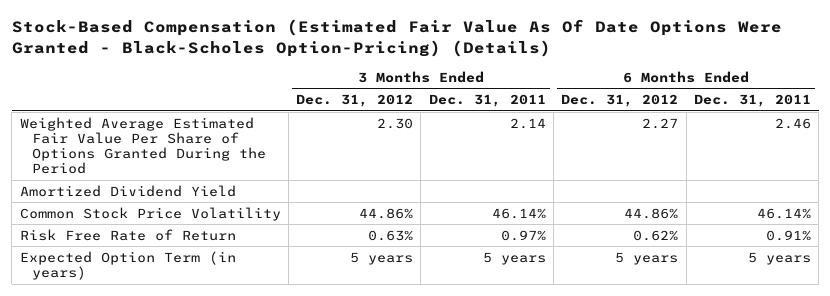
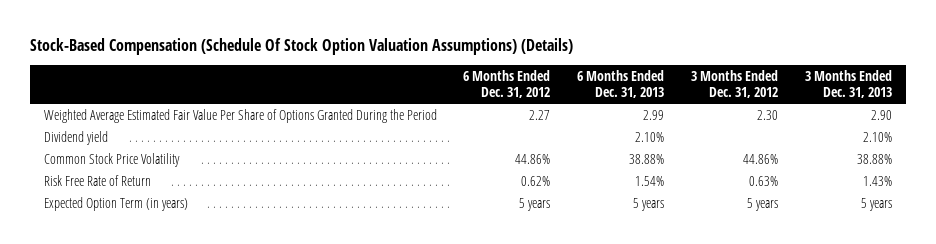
- Stock-Based Compensation (Estimated Fair Value As Of Date Options Were Granted - Black-Scholes Option-Pricing) (Details)
+ Stock-Based Compensation (Schedule Of Stock Option Valuation Assumptions) (Details)
- | 3 Months Ended Dec. 31, 2012 | 3 Months Ended Dec. 31, 2011 | 6 Months Ended Dec. 31, 2012 | 6 Months Ended Dec. 31, 2011
+ | 6 Months Ended Dec. 31, 2012 | 6 Months Ended Dec. 31, 2013 | 3 Months Ended Dec. 31, 2012 | 3 Months Ended Dec. 31, 2013
- Amortized Dividend Yield
+ Dividend yield | | 2.10% | | 2.10%

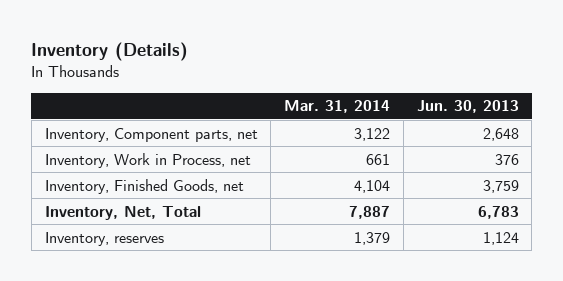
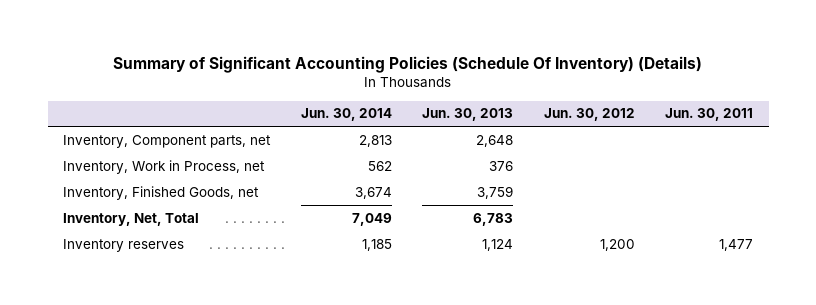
- Inventory (Details)
+ Summary of Significant Accounting Policies (Schedule Of Inventory) (Details)
- | Mar. 31, 2014 | Jun. 30, 2013
+ | Jun. 30, 2014 | Jun. 30, 2013 | Jun. 30, 2012 | Jun. 30, 2011
- Inventory, reserves | 1,379 | 1,124
+ Inventory reserves | 1,185 | 1,124 | 1,200 | 1,477

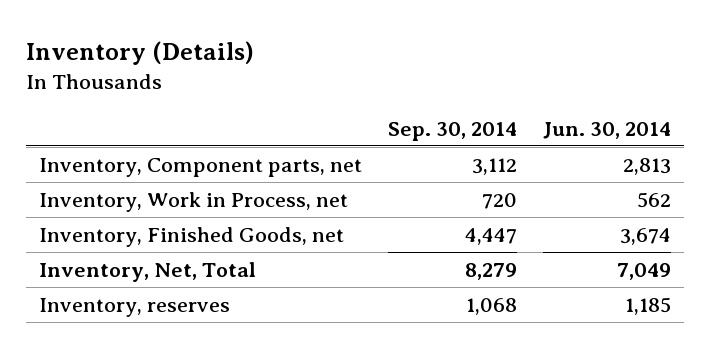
- Summary of Significant Accounting Policies (Schedule Of Inventory) (Details)
+ Inventory (Details)
- | Jun. 30, 2014 | Jun. 30, 2013 | Jun. 30, 2012 | Jun. 30, 2011
+ | Sep. 30, 2014 | Jun. 30, 2014
- Inventory reserves | 1,185 | 1,124 | 1,200 | 1,477
+ Inventory, reserves | 1,068 | 1,185

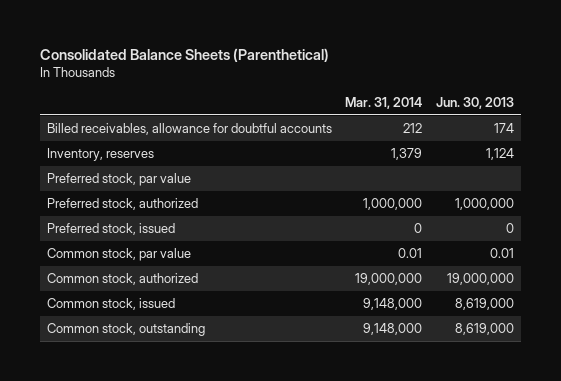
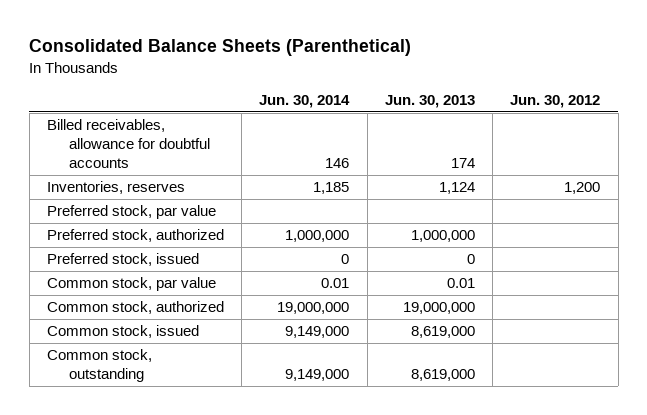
- | Mar. 31, 2014 | Jun. 30, 2013
+ | Jun. 30, 2014 | Jun. 30, 2013 | Jun. 30, 2012
- Inventory, reserves | 1,379 | 1,124
+ Inventories, reserves | 1,185 | 1,124 | 1,200

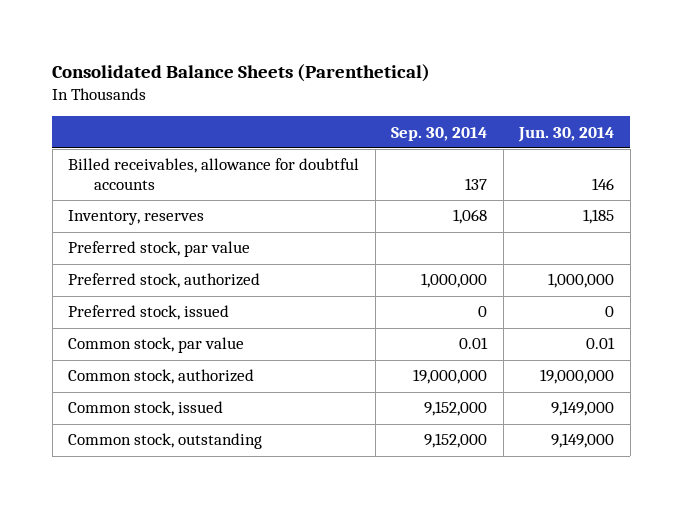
- | Jun. 30, 2014 | Jun. 30, 2013 | Jun. 30, 2012
+ | Sep. 30, 2014 | Jun. 30, 2014
- Inventories, reserves | 1,185 | 1,124 | 1,200
+ Inventory, reserves | 1,068 | 1,185

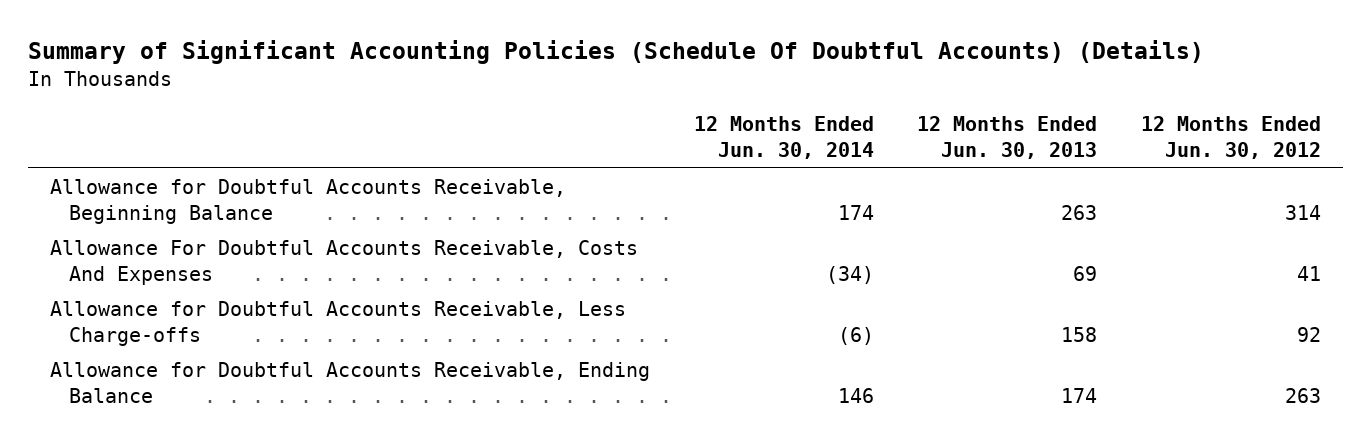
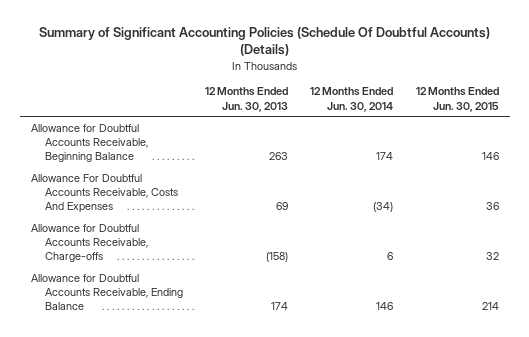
- | 12 Months Ended Jun. 30, 2014 | 12 Months Ended Jun. 30, 2013 | 12 Months Ended Jun. 30, 2012
+ | 12 Months Ended Jun. 30, 2013 | 12 Months Ended Jun. 30, 2014 | 12 Months Ended Jun. 30, 2015
- Allowance for Doubtful Accounts Receivable, Less Charge-offs | (6) | 158 | 92
+ Allowance for Doubtful Accounts Receivable, Charge-offs | (158) | 6 | 32

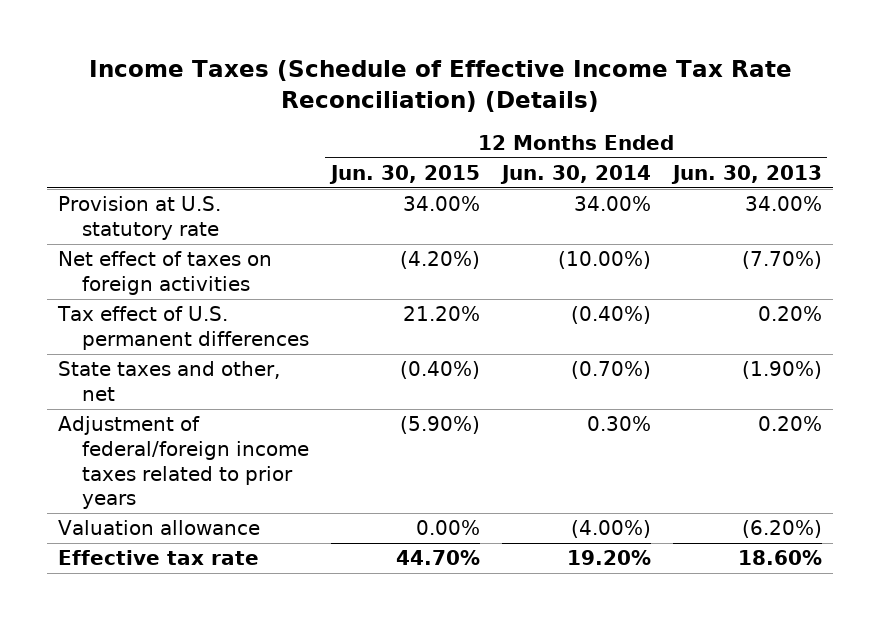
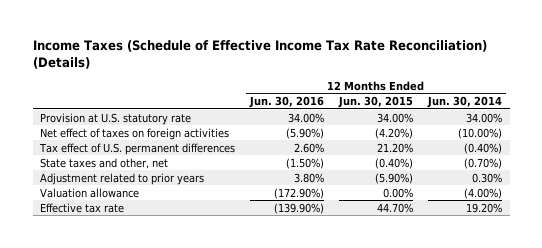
- | 12 Months Ended Jun. 30, 2015 | 12 Months Ended Jun. 30, 2014 | 12 Months Ended Jun. 30, 2013
+ | 12 Months Ended Jun. 30, 2016 | 12 Months Ended Jun. 30, 2015 | 12 Months Ended Jun. 30, 2014
- Adjustment of federal/foreign income taxes related to prior years | (5.90%) | 0.30% | 0.20%
+ Adjustment related to prior years | 3.80% | (5.90%) | 0.30%

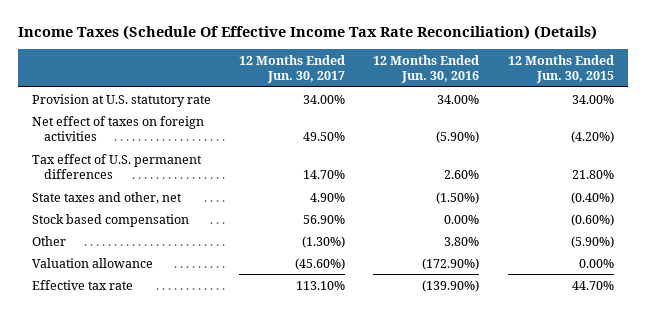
- Income Taxes (Schedule of Effective Income Tax Rate Reconciliation) (Details)
+ Income Taxes (Schedule Of Effective Income Tax Rate Reconciliation) (Details)
- | 12 Months Ended Jun. 30, 2016 | 12 Months Ended Jun. 30, 2015 | 12 Months Ended Jun. 30, 2014
+ | 12 Months Ended Jun. 30, 2017 | 12 Months Ended Jun. 30, 2016 | 12 Months Ended Jun. 30, 2015
- Tax effect of U.S. permanent differences | 2.60% | 21.20% | (0.40%)
+ Tax effect of U.S. permanent differences | 14.70% | 2.60% | 21.80%
- Adjustment related to prior years | 3.80% | (5.90%) | 0.30%
+ Stock based compensation | 56.90% | 0.00% | (0.60%)
+ Other | (1.30%) | 3.80% | (5.90%)

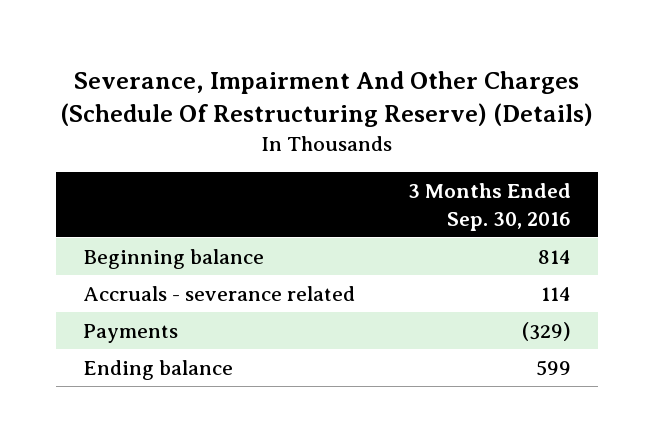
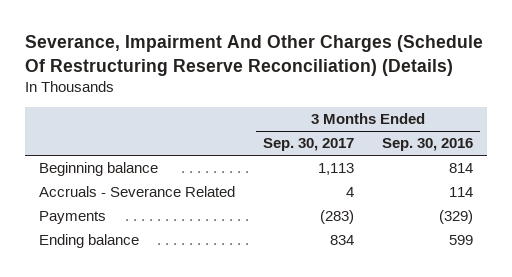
- Severance, Impairment And Other Charges (Schedule Of Restructuring Reserve) (Details)
+ Severance, Impairment And Other Charges (Schedule Of Restructuring Reserve Reconciliation) (Details)
- | 3 Months Ended Sep. 30, 2016
+ | 3 Months Ended Sep. 30, 2017 | 3 Months Ended Sep. 30, 2016
- Accruals - severance related | 114
+ Accruals - Severance Related | 4 | 114

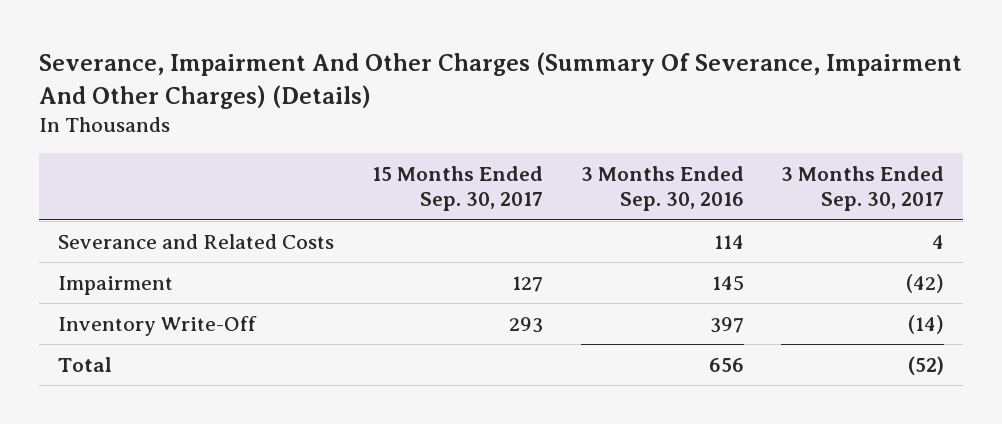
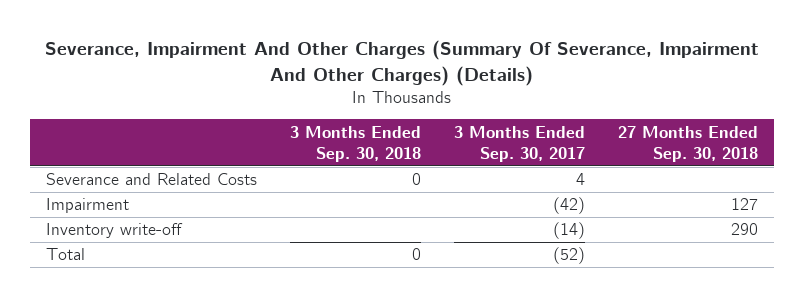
- | 15 Months Ended Sep. 30, 2017 | 3 Months Ended Sep. 30, 2016 | 3 Months Ended Sep. 30, 2017
+ | 3 Months Ended Sep. 30, 2018 | 3 Months Ended Sep. 30, 2017 | 27 Months Ended Sep. 30, 2018
- Inventory Write-Off | 293 | 397 | (14)
+ Inventory write-off | | (14) | 290

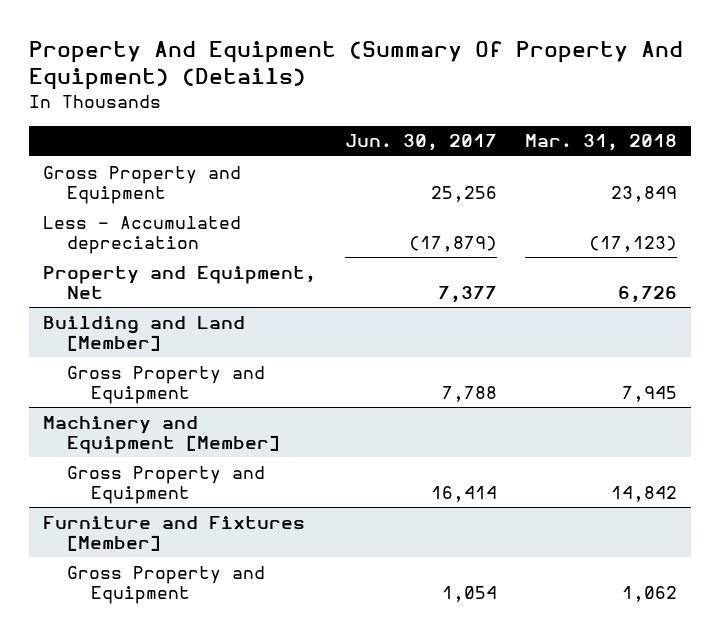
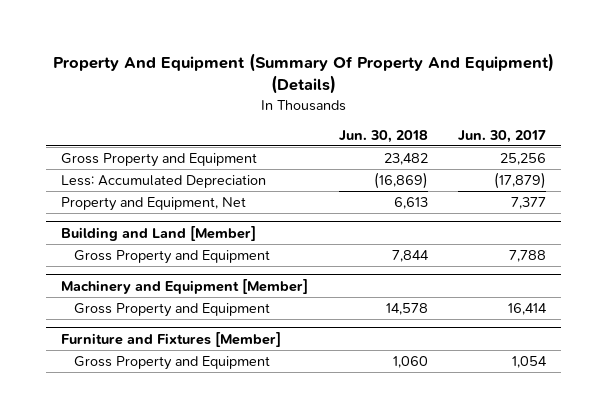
- | Jun. 30, 2017 | Mar. 31, 2018
+ | Jun. 30, 2018 | Jun. 30, 2017
- Less - Accumulated depreciation | (17,879) | (17,123)
+ Less: Accumulated Depreciation | (16,869) | (17,879)

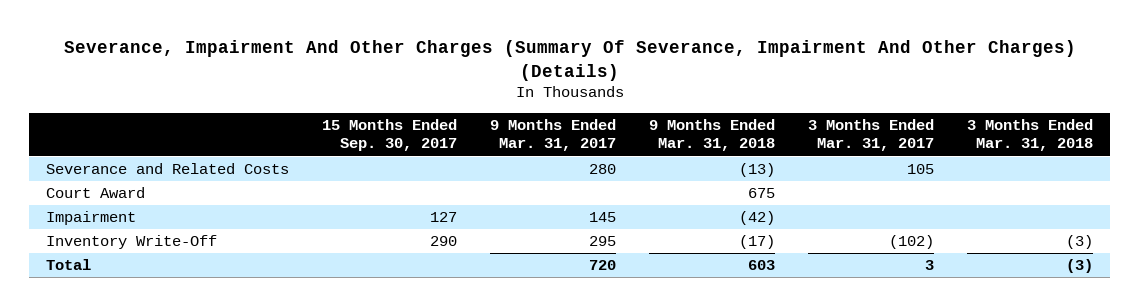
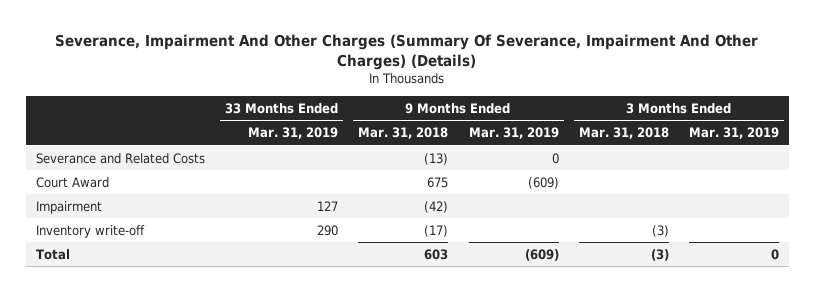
- | 15 Months Ended Sep. 30, 2017 | 9 Months Ended Mar. 31, 2017 | 9 Months Ended Mar. 31, 2018 | 3 Months Ended Mar. 31, 2017 | 3 Months Ended Mar. 31, 2018
+ | 33 Months Ended Mar. 31, 2019 | 9 Months Ended Mar. 31, 2018 | 9 Months Ended Mar. 31, 2019 | 3 Months Ended Mar. 31, 2018 | 3 Months Ended Mar. 31, 2019
- Inventory Write-Off | 290 | 295 | (17) | (102) | (3)
+ Inventory write-off | 290 | (17) | | (3) |

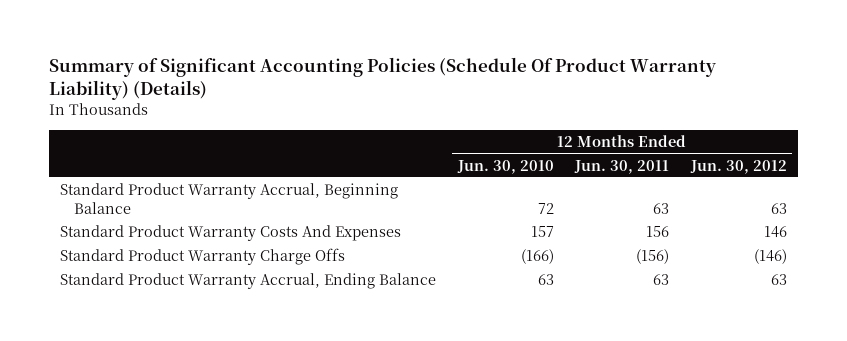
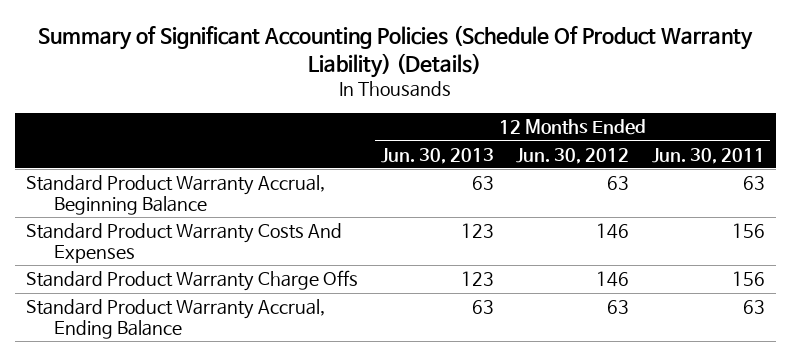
- | 12 Months Ended Jun. 30, 2010 | 12 Months Ended Jun. 30, 2011 | 12 Months Ended Jun. 30, 2012
+ | 12 Months Ended Jun. 30, 2013 | 12 Months Ended Jun. 30, 2012 | 12 Months Ended Jun. 30, 2011
- Standard Product Warranty Charge Offs | (166) | (156) | (146)
+ Standard Product Warranty Charge Offs | 123 | 146 | 156

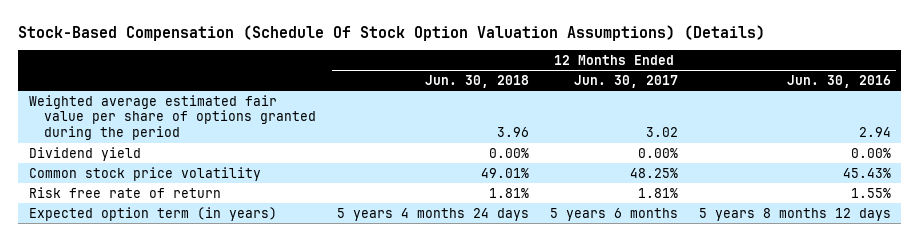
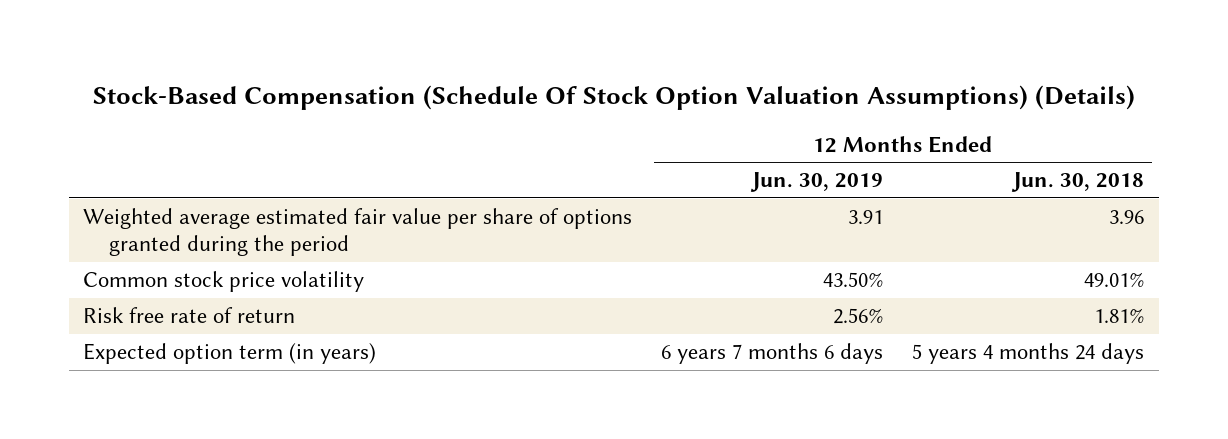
- | 12 Months Ended Jun. 30, 2018 | 12 Months Ended Jun. 30, 2017 | 12 Months Ended Jun. 30, 2016
+ | 12 Months Ended Jun. 30, 2019 | 12 Months Ended Jun. 30, 2018
- Dividend yield | 0.00% | 0.00% | 0.00%

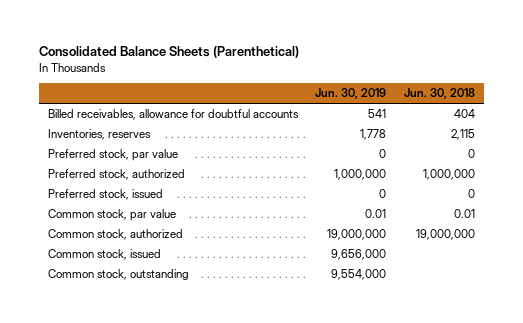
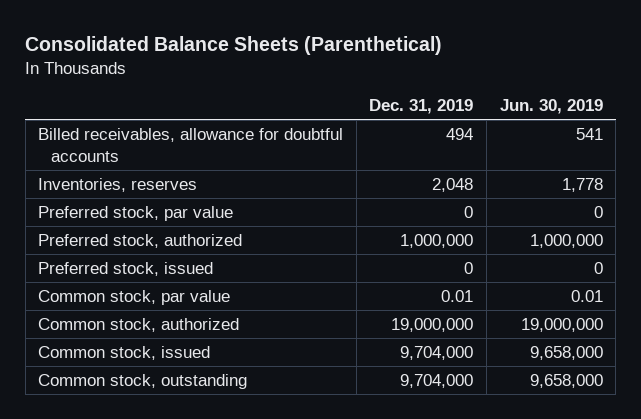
- | Jun. 30, 2019 | Jun. 30, 2018
+ | Dec. 31, 2019 | Jun. 30, 2019
- Common stock, issued | 9,656,000 |
- Common stock, outstanding | 9,554,000 |
+ Common stock, issued | 9,704,000 | 9,658,000
+ Common stock, outstanding | 9,704,000 | 9,658,000

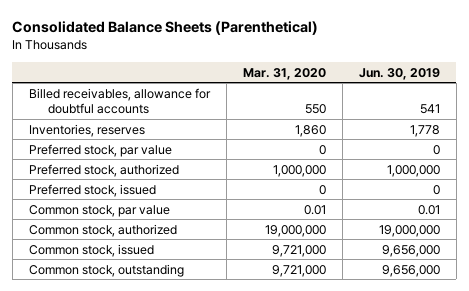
- | Dec. 31, 2019 | Jun. 30, 2019
+ | Mar. 31, 2020 | Jun. 30, 2019
- Common stock, issued | 9,704,000 | 9,658,000
- Common stock, outstanding | 9,704,000 | 9,658,000
+ Common stock, issued | 9,721,000 | 9,656,000
+ Common stock, outstanding | 9,721,000 | 9,656,000

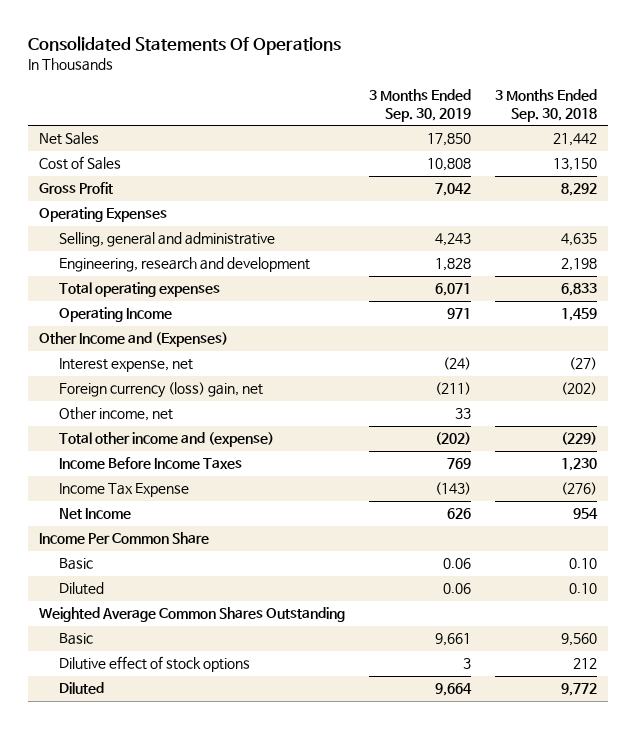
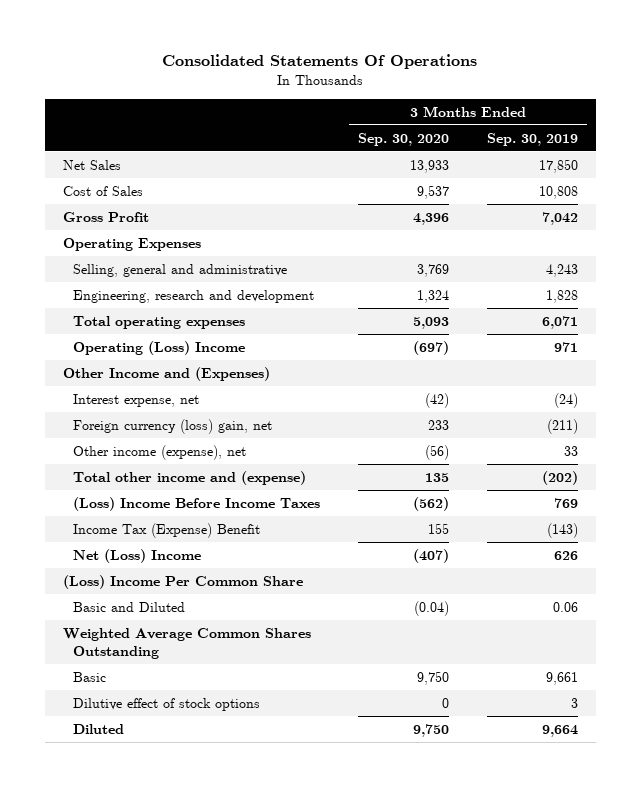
- | 3 Months Ended Sep. 30, 2019 | 3 Months Ended Sep. 30, 2018
+ | 3 Months Ended Sep. 30, 2020 | 3 Months Ended Sep. 30, 2019
- Operating Income | 971 | 1,459
+ Operating (Loss) Income | (697) | 971
- Other income, net | 33 |
+ Other income (expense), net | (56) | 33
- Income Before Income Taxes | 769 | 1,230
- Income Tax Expense | (143) | (276)
- Net Income | 626 | 954
- Income Per Common Share
- Basic | 0.06 | 0.10
- Diluted | 0.06 | 0.10
+ (Loss) Income Before Income Taxes | (562) | 769
+ Income Tax (Expense) Benefit | 155 | (143)
+ Net (Loss) Income | (407) | 626
+ (Loss) Income Per Common Share
+ Basic and Diluted | (0.04) | 0.06

